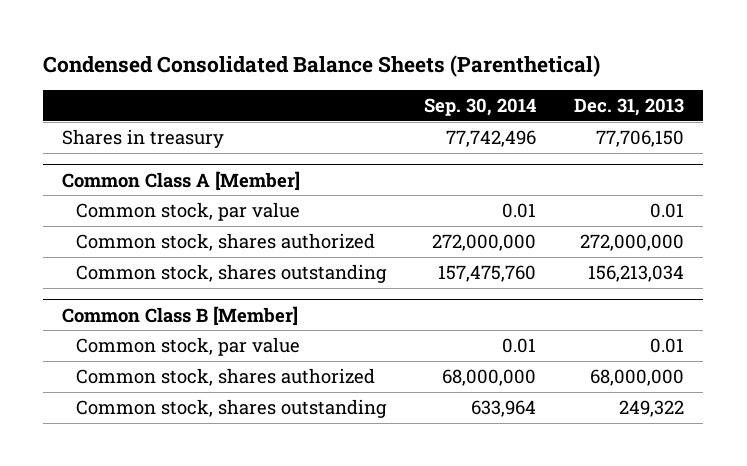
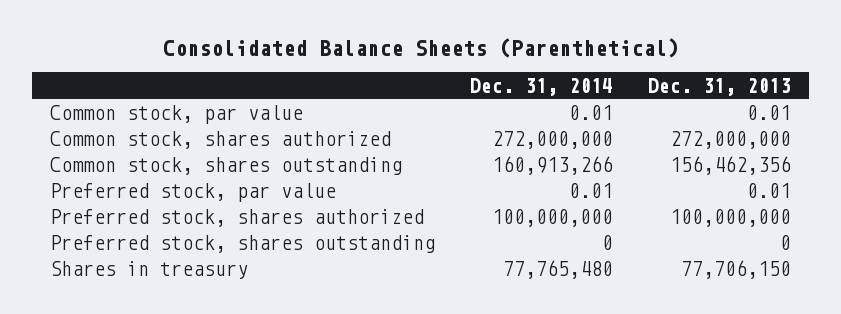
- Condensed Consolidated Balance Sheets (Parenthetical)
+ Consolidated Balance Sheets (Parenthetical)
- | Sep. 30, 2014 | Dec. 31, 2013
+ | Dec. 31, 2014 | Dec. 31, 2013
- Common Class A [Member]
- Common stock, shares outstanding | 157,475,760 | 156,213,034
- Common Class B [Member]
- Common stock, par value | 0.01 | 0.01
- Common stock, shares authorized | 68,000,000 | 68,000,000
- Common stock, shares outstanding | 633,964 | 249,322
+ Common stock, shares outstanding | 160,913,266 | 156,462,356
+ Preferred stock, par value | 0.01 | 0.01
+ Preferred stock, shares authorized | 100,000,000 | 100,000,000
+ Preferred stock, shares outstanding | 0 | 0
moved down: Shares in treasury | 77,765,480 | 77,706,150

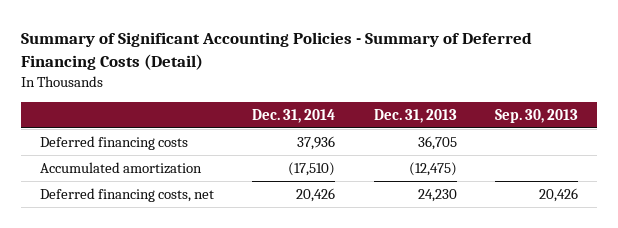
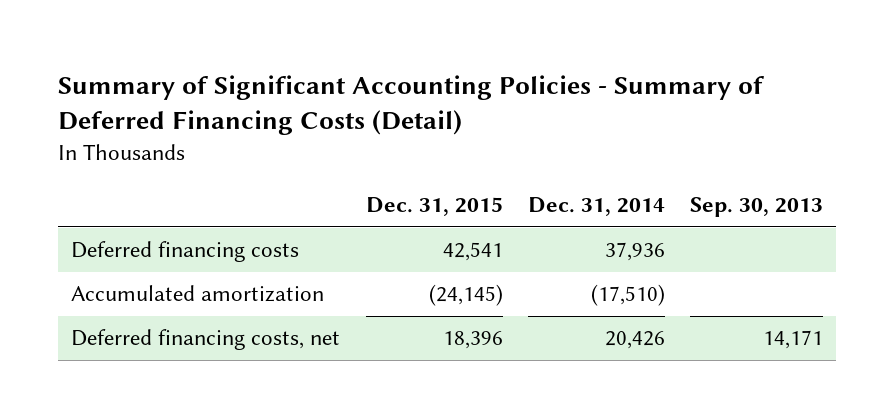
- | Dec. 31, 2014 | Dec. 31, 2013 | Sep. 30, 2013
+ | Dec. 31, 2015 | Dec. 31, 2014 | Sep. 30, 2013
- Deferred financing costs, net | 20,426 | 24,230 | 20,426
+ Deferred financing costs, net | 18,396 | 20,426 | 14,171

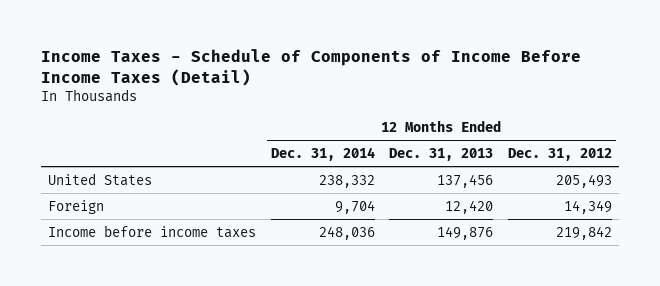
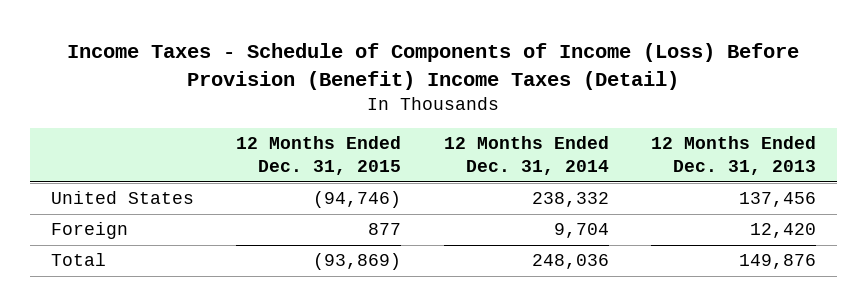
- Income Taxes - Schedule of Components of Income Before Income Taxes (Detail)
+ Income Taxes - Schedule of Components of Income (Loss) Before Provision (Benefit) Income Taxes (Detail)
- | 12 Months Ended Dec. 31, 2014 | 12 Months Ended Dec. 31, 2013 | 12 Months Ended Dec. 31, 2012
+ | 12 Months Ended Dec. 31, 2015 | 12 Months Ended Dec. 31, 2014 | 12 Months Ended Dec. 31, 2013
- Income before income taxes | 248,036 | 149,876 | 219,842
+ Total | (93,869) | 248,036 | 149,876

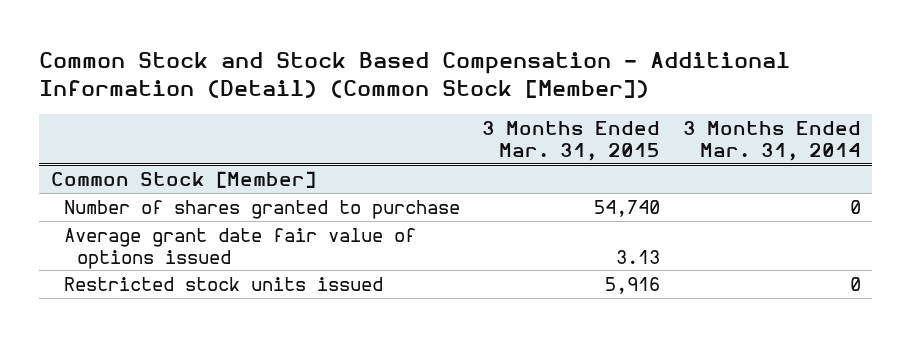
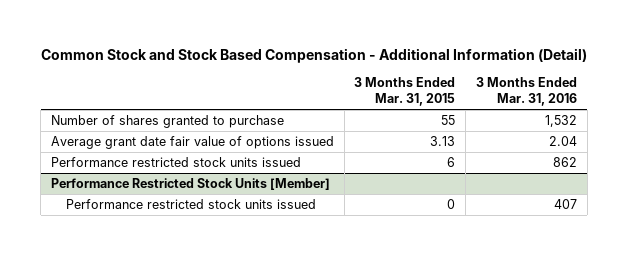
- Common Stock and Stock Based Compensation - Additional Information (Detail) (Common Stock [Member])
+ Common Stock and Stock Based Compensation - Additional Information (Detail)
- | 3 Months Ended Mar. 31, 2015 | 3 Months Ended Mar. 31, 2014
+ | 3 Months Ended Mar. 31, 2015 | 3 Months Ended Mar. 31, 2016
- Common Stock [Member]
- Number of shares granted to purchase | 54,740 | 0
+ Number of shares granted to purchase | 55 | 1,532
- Restricted stock units issued | 5,916 | 0
+ Performance restricted stock units issued | 6 | 862
+ Performance Restricted Stock Units [Member]
+ Performance restricted stock units issued | 0 | 407

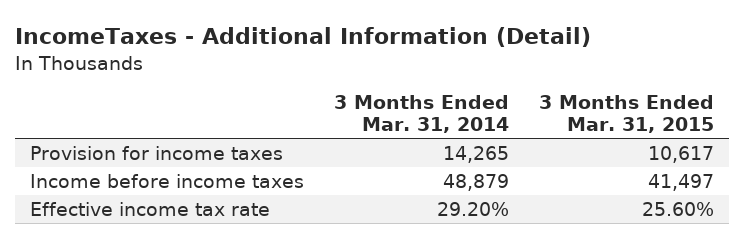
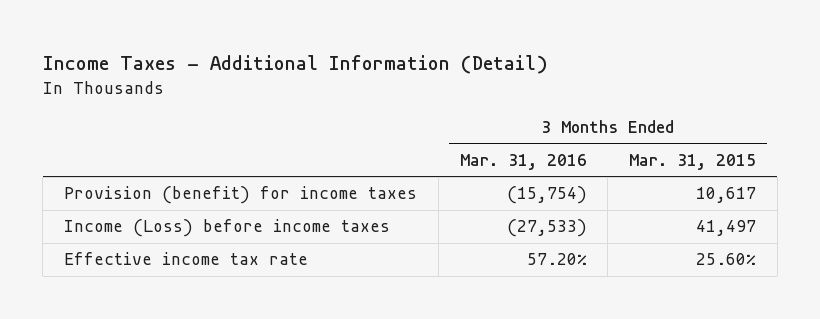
- IncomeTaxes - Additional Information (Detail)
+ Income Taxes - Additional Information (Detail)
- | 3 Months Ended Mar. 31, 2014 | 3 Months Ended Mar. 31, 2015
+ | 3 Months Ended Mar. 31, 2016 | 3 Months Ended Mar. 31, 2015
- Provision for income taxes | 14,265 | 10,617
- Income before income taxes | 48,879 | 41,497
+ Provision (benefit) for income taxes | (15,754) | 10,617
+ Income (Loss) before income taxes | (27,533) | 41,497

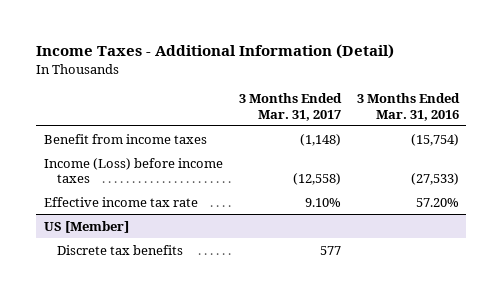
- | 3 Months Ended Mar. 31, 2016 | 3 Months Ended Mar. 31, 2015
+ | 3 Months Ended Mar. 31, 2017 | 3 Months Ended Mar. 31, 2016
- Provision (benefit) for income taxes | (15,754) | 10,617
+ Benefit from income taxes | (1,148) | (15,754)
+ US [Member]
+ Discrete tax benefits | 577 |

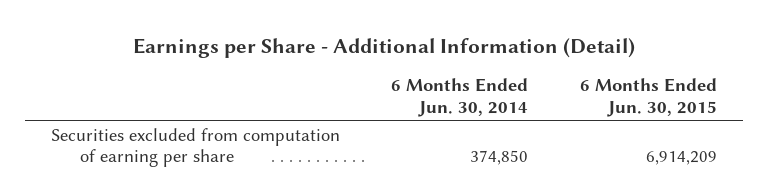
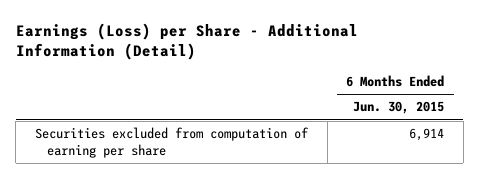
- Earnings per Share - Additional Information (Detail)
+ Earnings (Loss) per Share - Additional Information (Detail)
- | 6 Months Ended Jun. 30, 2014 | 6 Months Ended Jun. 30, 2015
+ | 6 Months Ended Jun. 30, 2015
- Securities excluded from computation of earning per share | 374,850 | 6,914,209
+ Securities excluded from computation of earning per share | 6,914

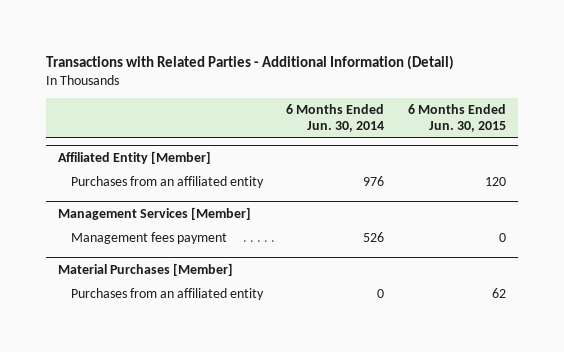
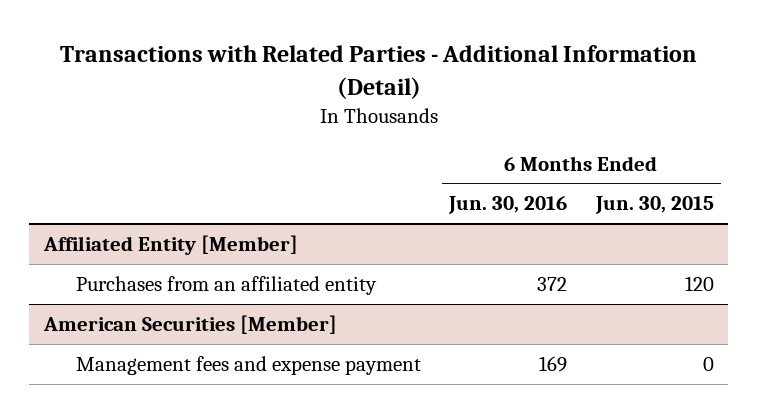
- | 6 Months Ended Jun. 30, 2014 | 6 Months Ended Jun. 30, 2015
+ | 6 Months Ended Jun. 30, 2016 | 6 Months Ended Jun. 30, 2015
- Management Services [Member]
- Management fees payment | 526 | 0
- Material Purchases [Member]
- Purchases from an affiliated entity | 0 | 62
+ American Securities [Member]
+ Management fees and expense payment | 169 | 0

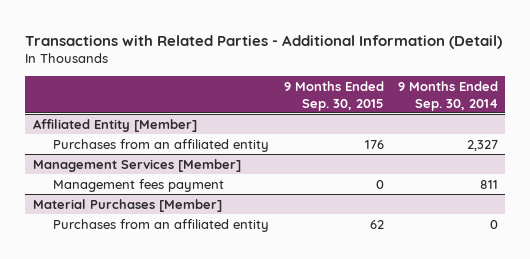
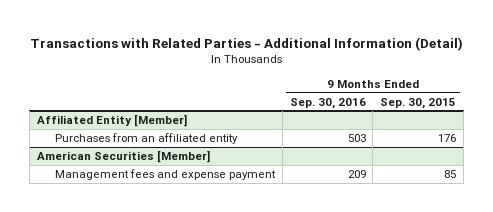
- | 9 Months Ended Sep. 30, 2015 | 9 Months Ended Sep. 30, 2014
+ | 9 Months Ended Sep. 30, 2016 | 9 Months Ended Sep. 30, 2015
- Management Services [Member]
- Management fees payment | 0 | 811
- Material Purchases [Member]
- Purchases from an affiliated entity | 62 | 0
+ American Securities [Member]
+ Management fees and expense payment | 209 | 85

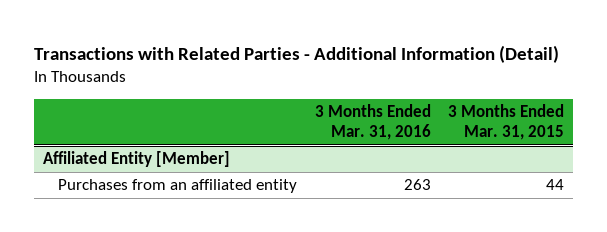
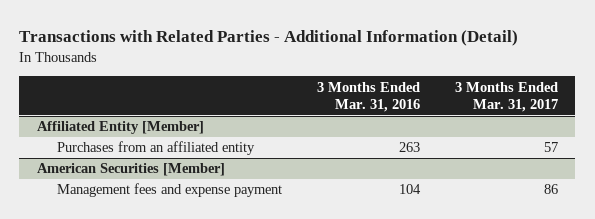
- | 3 Months Ended Mar. 31, 2016 | 3 Months Ended Mar. 31, 2015
+ | 3 Months Ended Mar. 31, 2016 | 3 Months Ended Mar. 31, 2017
+ American Securities [Member]
+ Management fees and expense payment | 104 | 86

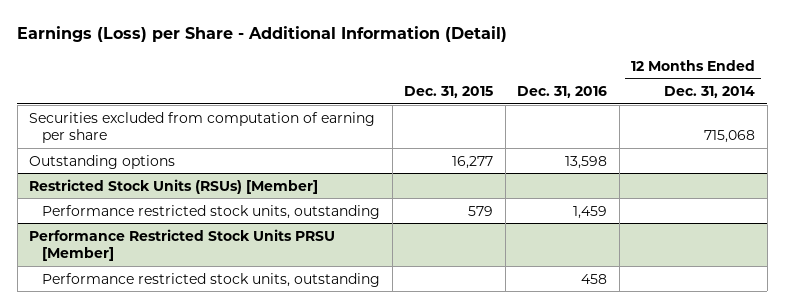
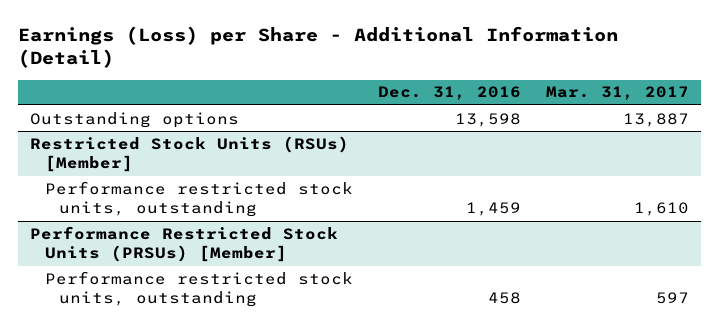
- | Dec. 31, 2015 | Dec. 31, 2016 | 12 Months Ended Dec. 31, 2014
+ | Dec. 31, 2016 | Mar. 31, 2017
- Securities excluded from computation of earning per share | | | 715,068
- Performance Restricted Stock Units PRSU [Member]
+ Performance Restricted Stock Units (PRSUs) [Member]

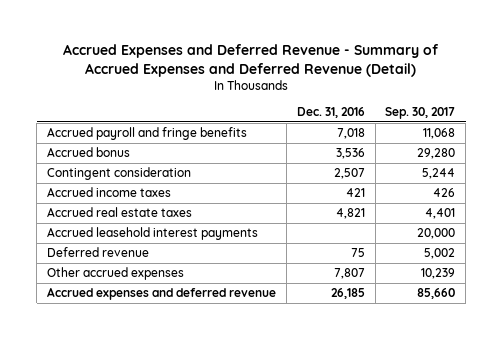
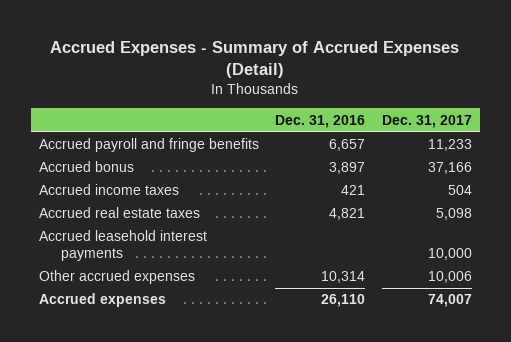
- Accrued Expenses and Deferred Revenue - Summary of Accrued Expenses and Deferred Revenue (Detail)
+ Accrued Expenses - Summary of Accrued Expenses (Detail)
- | Dec. 31, 2016 | Sep. 30, 2017
+ | Dec. 31, 2016 | Dec. 31, 2017
- Accrued payroll and fringe benefits | 7,018 | 11,068
- Accrued bonus | 3,536 | 29,280
- Contingent consideration | 2,507 | 5,244
+ Accrued payroll and fringe benefits | 6,657 | 11,233
+ Accrued bonus | 3,897 | 37,166
- Deferred revenue | 75 | 5,002
- Other accrued expenses | 7,807 | 10,239
- Accrued expenses and deferred revenue | 26,185 | 85,660
+ Other accrued expenses | 10,314 | 10,006
+ Accrued expenses | 26,110 | 74,007

